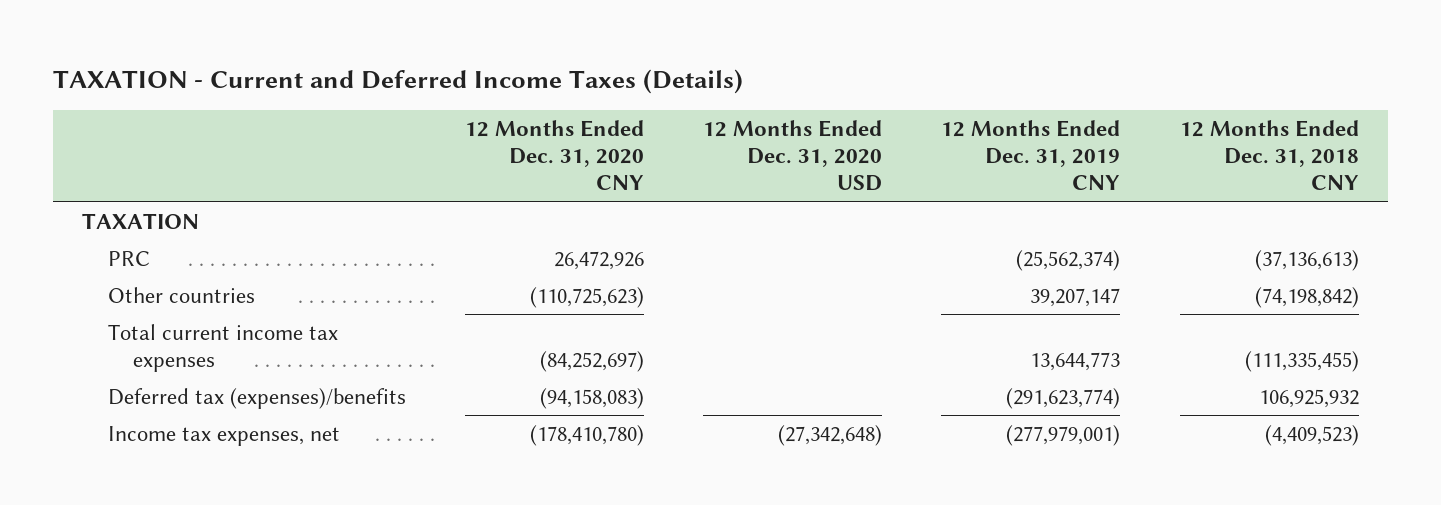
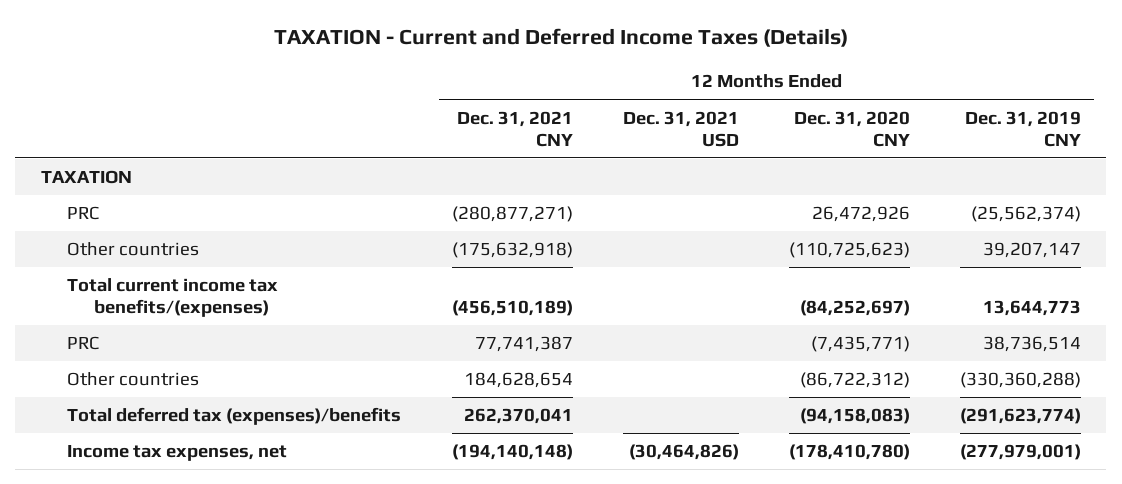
- | 12 Months Ended Dec. 31, 2020 CNY | 12 Months Ended Dec. 31, 2020 USD | 12 Months Ended Dec. 31, 2019 CNY | 12 Months Ended Dec. 31, 2018 CNY
+ | 12 Months Ended Dec. 31, 2021 CNY | 12 Months Ended Dec. 31, 2021 USD | 12 Months Ended Dec. 31, 2020 CNY | 12 Months Ended Dec. 31, 2019 CNY
- Total current income tax expenses | (84,252,697) | | 13,644,773 | (111,335,455)
- Deferred tax (expenses)/benefits | (94,158,083) | | (291,623,774) | 106,925,932
+ Total current income tax benefits/(expenses) | (456,510,189) | | (84,252,697) | 13,644,773
+ PRC | 77,741,387 | | (7,435,771) | 38,736,514
+ Other countries | 184,628,654 | | (86,722,312) | (330,360,288)
+ Total deferred tax (expenses)/benefits | 262,370,041 | | (94,158,083) | (291,623,774)

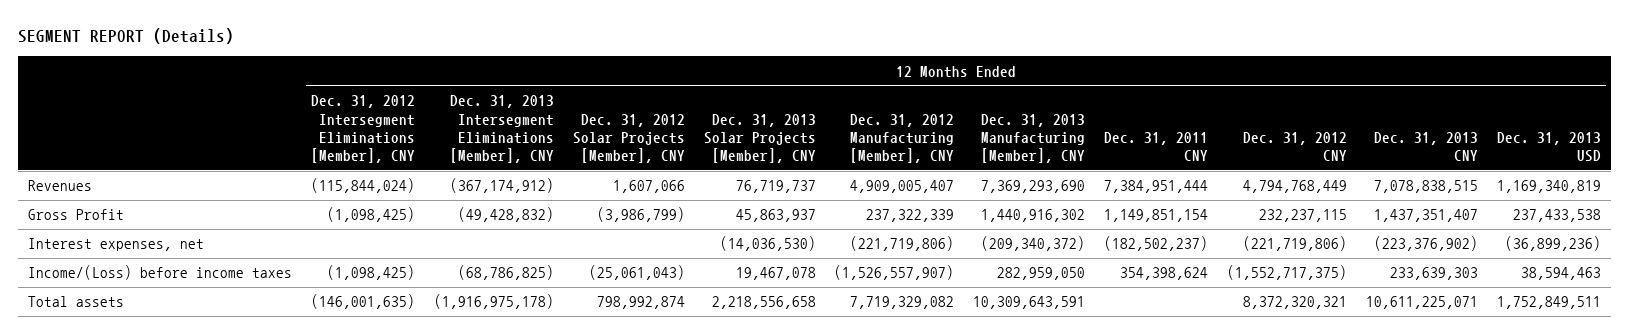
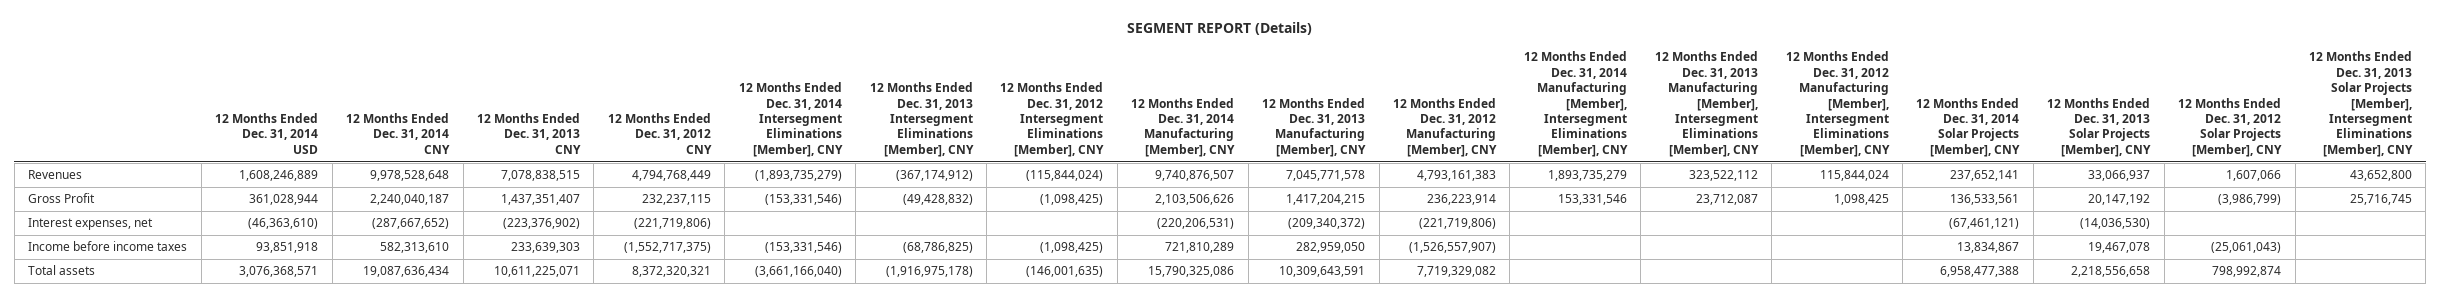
- | 12 Months Ended Dec. 31, 2012 Intersegment Eliminations [Member], CNY | 12 Months Ended Dec. 31, 2013 Intersegment Eliminations [Member], CNY | 12 Months Ended Dec. 31, 2012 Solar Projects [Member], CNY | 12 Months Ended Dec. 31, 2013 Solar Projects [Member], CNY | 12 Months Ended Dec. 31, 2012 Manufacturing [Member], CNY | 12 Months Ended Dec. 31, 2013 Manufacturing [Member], CNY | 12 Months Ended Dec. 31, 2011 CNY | 12 Months Ended Dec. 31, 2012 CNY | 12 Months Ended Dec. 31, 2013 CNY | 12 Months Ended Dec. 31, 2013 USD
+ | 12 Months Ended Dec. 31, 2014 USD | 12 Months Ended Dec. 31, 2014 CNY | 12 Months Ended Dec. 31, 2013 CNY | 12 Months Ended Dec. 31, 2012 CNY | 12 Months Ended Dec. 31, 2014 Intersegment Eliminations [Member], CNY | 12 Months Ended Dec. 31, 2013 Intersegment Eliminations [Member], CNY | 12 Months Ended Dec. 31, 2012 Intersegment Eliminations [Member], CNY | 12 Months Ended Dec. 31, 2014 Manufacturing [Member], CNY | 12 Months Ended Dec. 31, 2013 Manufacturing [Member], CNY | 12 Months Ended Dec. 31, 2012 Manufacturing [Member], CNY | 12 Months Ended Dec. 31, 2014 Manufacturing [Member], Intersegment Eliminations [Member], CNY | 12 Months Ended Dec. 31, 2013 Manufacturing [Member], Intersegment Eliminations [Member], CNY | 12 Months Ended Dec. 31, 2012 Manufacturing [Member], Intersegment Eliminations [Member], CNY | 12 Months Ended Dec. 31, 2014 Solar Projects [Member], CNY | 12 Months Ended Dec. 31, 2013 Solar Projects [Member], CNY | 12 Months Ended Dec. 31, 2012 Solar Projects [Member], CNY | 12 Months Ended Dec. 31, 2013 Solar Projects [Member], Intersegment Eliminations [Member], CNY
- Revenues | (115,844,024) | (367,174,912) | 1,607,066 | 76,719,737 | 4,909,005,407 | 7,369,293,690 | 7,384,951,444 | 4,794,768,449 | 7,078,838,515 | 1,169,340,819
- Gross Profit | (1,098,425) | (49,428,832) | (3,986,799) | 45,863,937 | 237,322,339 | 1,440,916,302 | 1,149,851,154 | 232,237,115 | 1,437,351,407 | 237,433,538
+ Revenues | 1,608,246,889 | 9,978,528,648 | 7,078,838,515 | 4,794,768,449 | (1,893,735,279) | (367,174,912) | (115,844,024) | 9,740,876,507 | 7,045,771,578 | 4,793,161,383 | 1,893,735,279 | 323,522,112 | 115,844,024 | 237,652,141 | 33,066,937 | 1,607,066 | 43,652,800
+ Gross Profit | 361,028,944 | 2,240,040,187 | 1,437,351,407 | 232,237,115 | (153,331,546) | (49,428,832) | (1,098,425) | 2,103,506,626 | 1,417,204,215 | 236,223,914 | 153,331,546 | 23,712,087 | 1,098,425 | 136,533,561 | 20,147,192 | (3,986,799) | 25,716,745
- Income/(Loss) before income taxes | (1,098,425) | (68,786,825) | (25,061,043) | 19,467,078 | (1,526,557,907) | 282,959,050 | 354,398,624 | (1,552,717,375) | 233,639,303 | 38,594,463
+ Income before income taxes | 93,851,918 | 582,313,610 | 233,639,303 | (1,552,717,375) | (153,331,546) | (68,786,825) | (1,098,425) | 721,810,289 | 282,959,050 | (1,526,557,907) | | | | 13,834,867 | 19,467,078 | (25,061,043) |

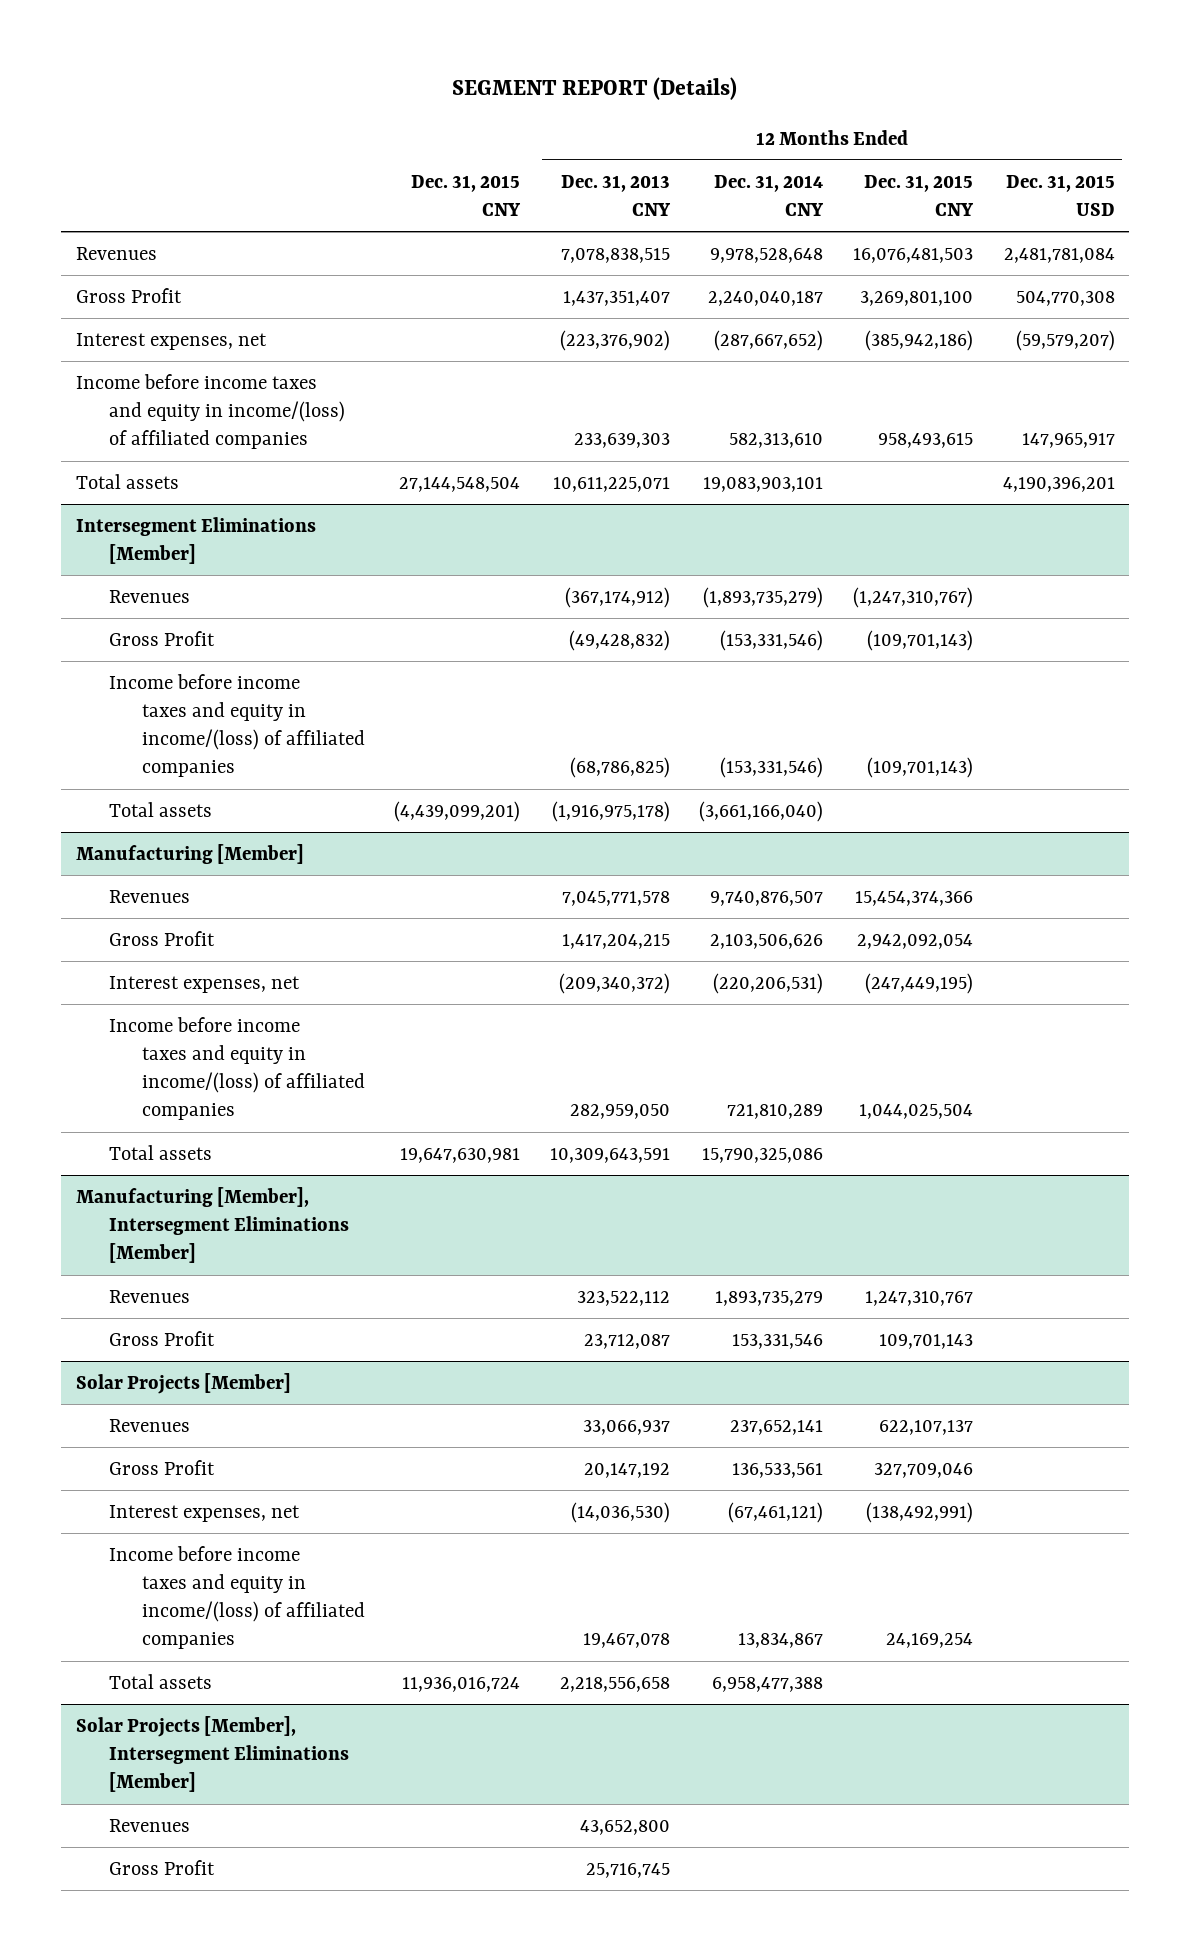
- | 12 Months Ended Dec. 31, 2014 USD | 12 Months Ended Dec. 31, 2014 CNY | 12 Months Ended Dec. 31, 2013 CNY | 12 Months Ended Dec. 31, 2012 CNY | 12 Months Ended Dec. 31, 2014 Intersegment Eliminations [Member], CNY | 12 Months Ended Dec. 31, 2013 Intersegment Eliminations [Member], CNY | 12 Months Ended Dec. 31, 2012 Intersegment Eliminations [Member], CNY | 12 Months Ended Dec. 31, 2014 Manufacturing [Member], CNY | 12 Months Ended Dec. 31, 2013 Manufacturing [Member], CNY | 12 Months Ended Dec. 31, 2012 Manufacturing [Member], CNY | 12 Months Ended Dec. 31, 2014 Manufacturing [Member], Intersegment Eliminations [Member], CNY | 12 Months Ended Dec. 31, 2013 Manufacturing [Member], Intersegment Eliminations [Member], CNY | 12 Months Ended Dec. 31, 2012 Manufacturing [Member], Intersegment Eliminations [Member], CNY | 12 Months Ended Dec. 31, 2014 Solar Projects [Member], CNY | 12 Months Ended Dec. 31, 2013 Solar Projects [Member], CNY | 12 Months Ended Dec. 31, 2012 Solar Projects [Member], CNY | 12 Months Ended Dec. 31, 2013 Solar Projects [Member], Intersegment Eliminations [Member], CNY
+ | Dec. 31, 2015 CNY | 12 Months Ended Dec. 31, 2013 CNY | 12 Months Ended Dec. 31, 2014 CNY | 12 Months Ended Dec. 31, 2015 CNY | 12 Months Ended Dec. 31, 2015 USD
- Income before income taxes | 93,851,918 | 582,313,610 | 233,639,303 | (1,552,717,375) | (153,331,546) | (68,786,825) | (1,098,425) | 721,810,289 | 282,959,050 | (1,526,557,907) | | | | 13,834,867 | 19,467,078 | (25,061,043) |
- Total assets | 3,076,368,571 | 19,087,636,434 | 10,611,225,071 | 8,372,320,321 | (3,661,166,040) | (1,916,975,178) | (146,001,635) | 15,790,325,086 | 10,309,643,591 | 7,719,329,082 | | | | 6,958,477,388 | 2,218,556,658 | 798,992,874 |
+ Income before income taxes and equity in income/(loss) of affiliated companies | | 233,639,303 | 582,313,610 | 958,493,615 | 147,965,917
+ Total assets | 27,144,548,504 | 10,611,225,071 | 19,083,903,101 | | 4,190,396,201
+ Intersegment Eliminations [Member]
+ Revenues | | (367,174,912) | (1,893,735,279) | (1,247,310,767) |
+ Gross Profit | | (49,428,832) | (153,331,546) | (109,701,143) |
+ Income before income taxes and equity in income/(loss) of affiliated companies | | (68,786,825) | (153,331,546) | (109,701,143) |
+ Total assets | (4,439,099,201) | (1,916,975,178) | (3,661,166,040) | |
+ Manufacturing [Member]
+ Revenues | | 7,045,771,578 | 9,740,876,507 | 15,454,374,366 |
+ Gross Profit | | 1,417,204,215 | 2,103,506,626 | 2,942,092,054 |
+ Interest expenses, net | | (209,340,372) | (220,206,531) | (247,449,195) |
+ Income before income taxes and equity in income/(loss) of affiliated companies | | 282,959,050 | 721,810,289 | 1,044,025,504 |
+ Total assets | 19,647,630,981 | 10,309,643,591 | 15,790,325,086 | |
+ Manufacturing [Member], Intersegment Eliminations [Member]
+ Revenues | | 323,522,112 | 1,893,735,279 | 1,247,310,767 |
+ Gross Profit | | 23,712,087 | 153,331,546 | 109,701,143 |
+ Solar Projects [Member]
+ Revenues | | 33,066,937 | 237,652,141 | 622,107,137 |
+ Gross Profit | | 20,147,192 | 136,533,561 | 327,709,046 |
+ Interest expenses, net | | (14,036,530) | (67,461,121) | (138,492,991) |
+ Income before income taxes and equity in income/(loss) of affiliated companies | | 19,467,078 | 13,834,867 | 24,169,254 |
+ Total assets | 11,936,016,724 | 2,218,556,658 | 6,958,477,388 | |
+ Solar Projects [Member], Intersegment Eliminations [Member]
+ Revenues | | 43,652,800 | | |
+ Gross Profit | | 25,716,745 | | |

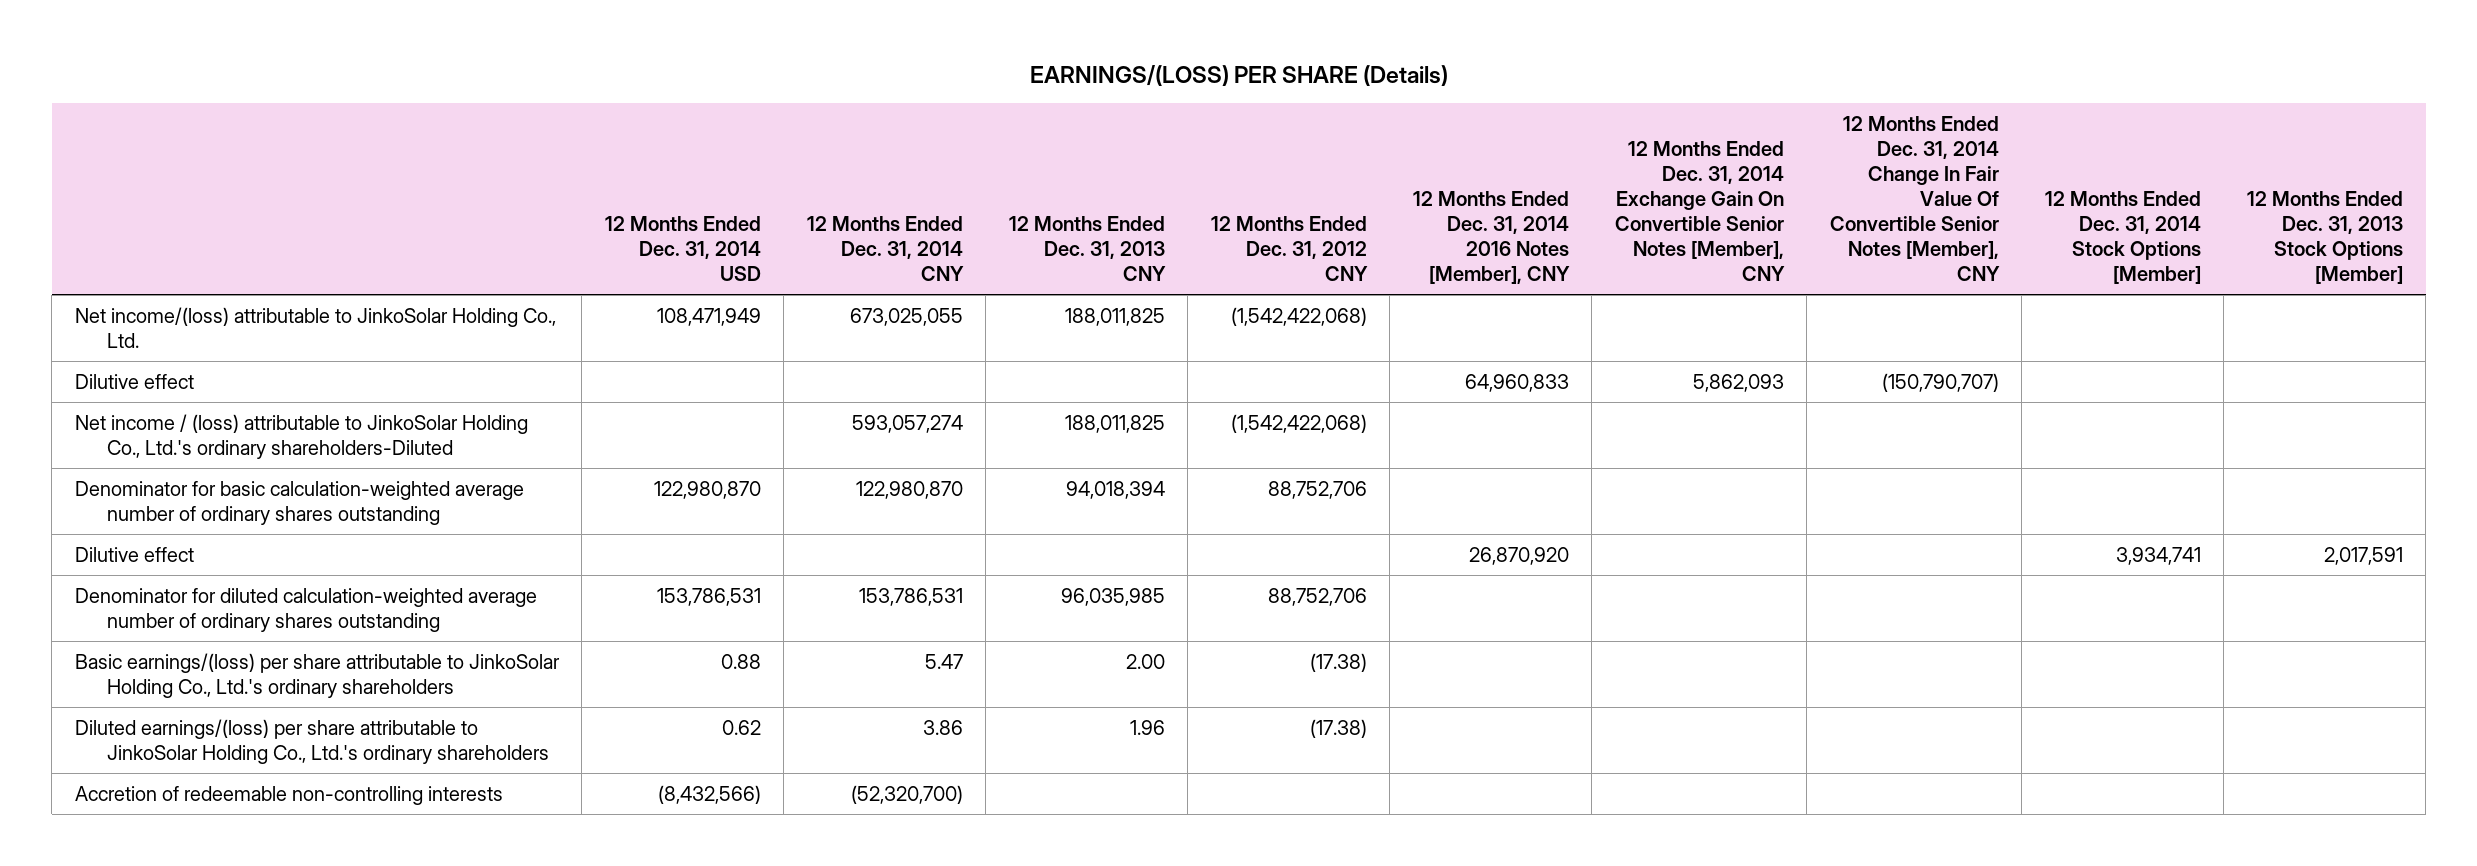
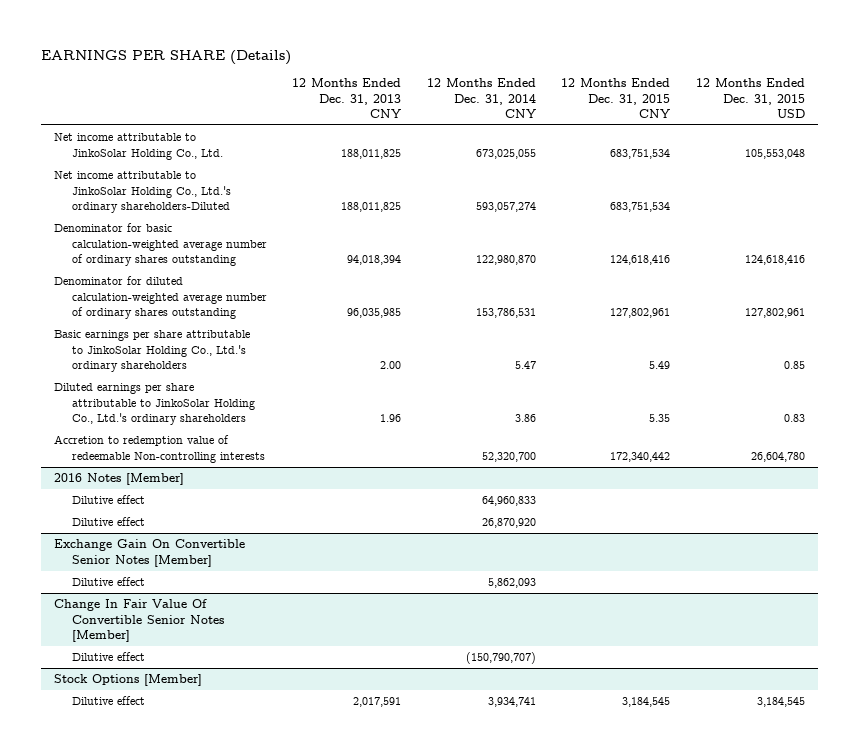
- EARNINGS/(LOSS) PER SHARE (Details)
+ EARNINGS PER SHARE (Details)
- | 12 Months Ended Dec. 31, 2014 USD | 12 Months Ended Dec. 31, 2014 CNY | 12 Months Ended Dec. 31, 2013 CNY | 12 Months Ended Dec. 31, 2012 CNY | 12 Months Ended Dec. 31, 2014 2016 Notes [Member], CNY | 12 Months Ended Dec. 31, 2014 Exchange Gain On Convertible Senior Notes [Member], CNY | 12 Months Ended Dec. 31, 2014 Change In Fair Value Of Convertible Senior Notes [Member], CNY | 12 Months Ended Dec. 31, 2014 Stock Options [Member] | 12 Months Ended Dec. 31, 2013 Stock Options [Member]
+ | 12 Months Ended Dec. 31, 2013 CNY | 12 Months Ended Dec. 31, 2014 CNY | 12 Months Ended Dec. 31, 2015 CNY | 12 Months Ended Dec. 31, 2015 USD
- Net income/(loss) attributable to JinkoSolar Holding Co., Ltd. | 108,471,949 | 673,025,055 | 188,011,825 | (1,542,422,068) | | | | |
- Dilutive effect | | | | | 64,960,833 | 5,862,093 | (150,790,707) | |
- Net income / (loss) attributable to JinkoSolar Holding Co., Ltd.'s ordinary shareholders-Diluted | | 593,057,274 | 188,011,825 | (1,542,422,068) | | | | |
+ Net income attributable to JinkoSolar Holding Co., Ltd. | 188,011,825 | 673,025,055 | 683,751,534 | 105,553,048
+ Net income attributable to JinkoSolar Holding Co., Ltd.'s ordinary shareholders-Diluted | 188,011,825 | 593,057,274 | 683,751,534 |
- Dilutive effect | | | | | 26,870,920 | | | 3,934,741 | 2,017,591
- Basic earnings/(loss) per share attributable to JinkoSolar Holding Co., Ltd.'s ordinary shareholders | 0.88 | 5.47 | 2.00 | (17.38) | | | | |
- Diluted earnings/(loss) per share attributable to JinkoSolar Holding Co., Ltd.'s ordinary shareholders | 0.62 | 3.86 | 1.96 | (17.38) | | | | |
- Accretion of redeemable non-controlling interests | (8,432,566) | (52,320,700) | | | | | | |
+ Basic earnings per share attributable to JinkoSolar Holding Co., Ltd.'s ordinary shareholders | 2.00 | 5.47 | 5.49 | 0.85
+ Diluted earnings per share attributable to JinkoSolar Holding Co., Ltd.'s ordinary shareholders | 1.96 | 3.86 | 5.35 | 0.83
+ Accretion to redemption value of redeemable Non-controlling interests | | 52,320,700 | 172,340,442 | 26,604,780
+ 2016 Notes [Member]
+ Dilutive effect | | 64,960,833 | |
+ Dilutive effect | | 26,870,920 | |
+ Exchange Gain On Convertible Senior Notes [Member]
+ Dilutive effect | | 5,862,093 | |
+ Change In Fair Value Of Convertible Senior Notes [Member]
+ Dilutive effect | | (150,790,707) | |
+ Stock Options [Member]
+ Dilutive effect | 2,017,591 | 3,934,741 | 3,184,545 | 3,184,545

